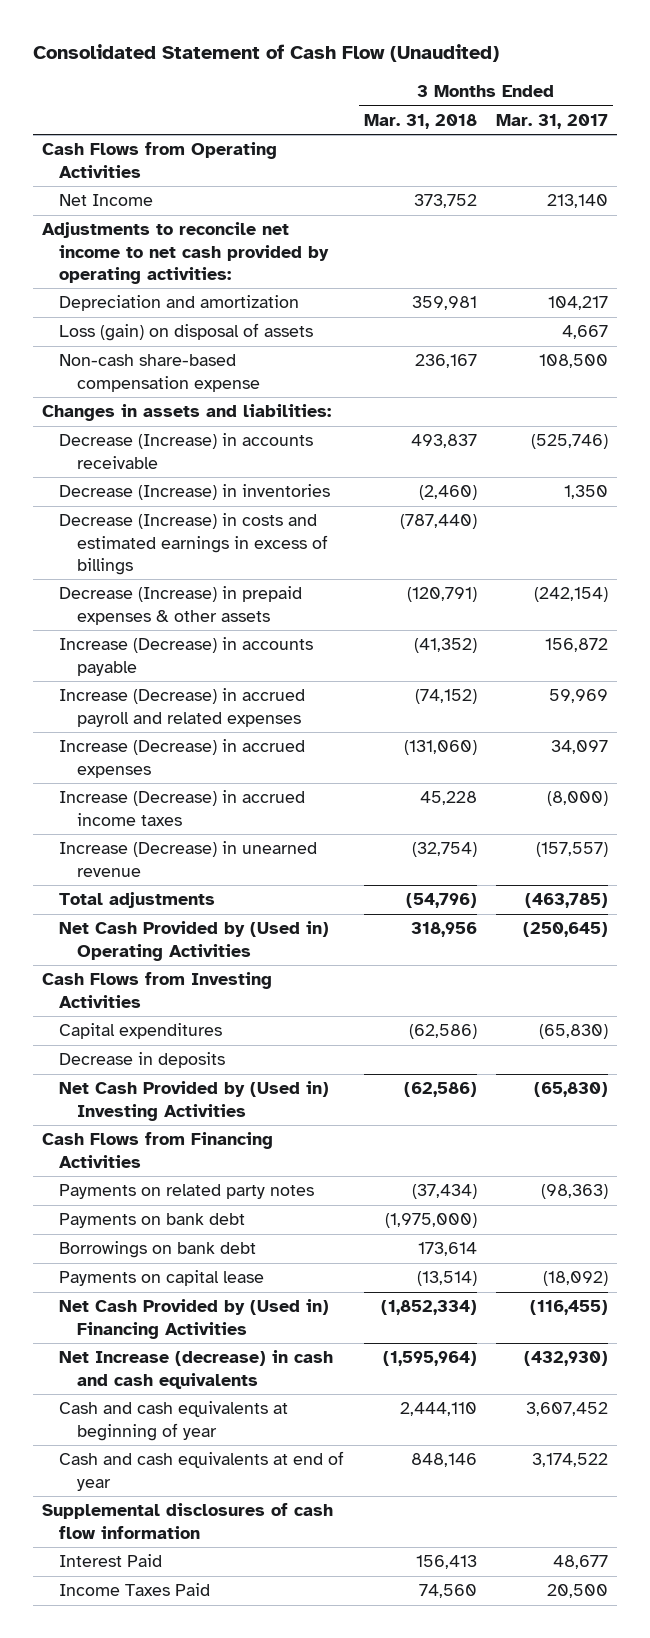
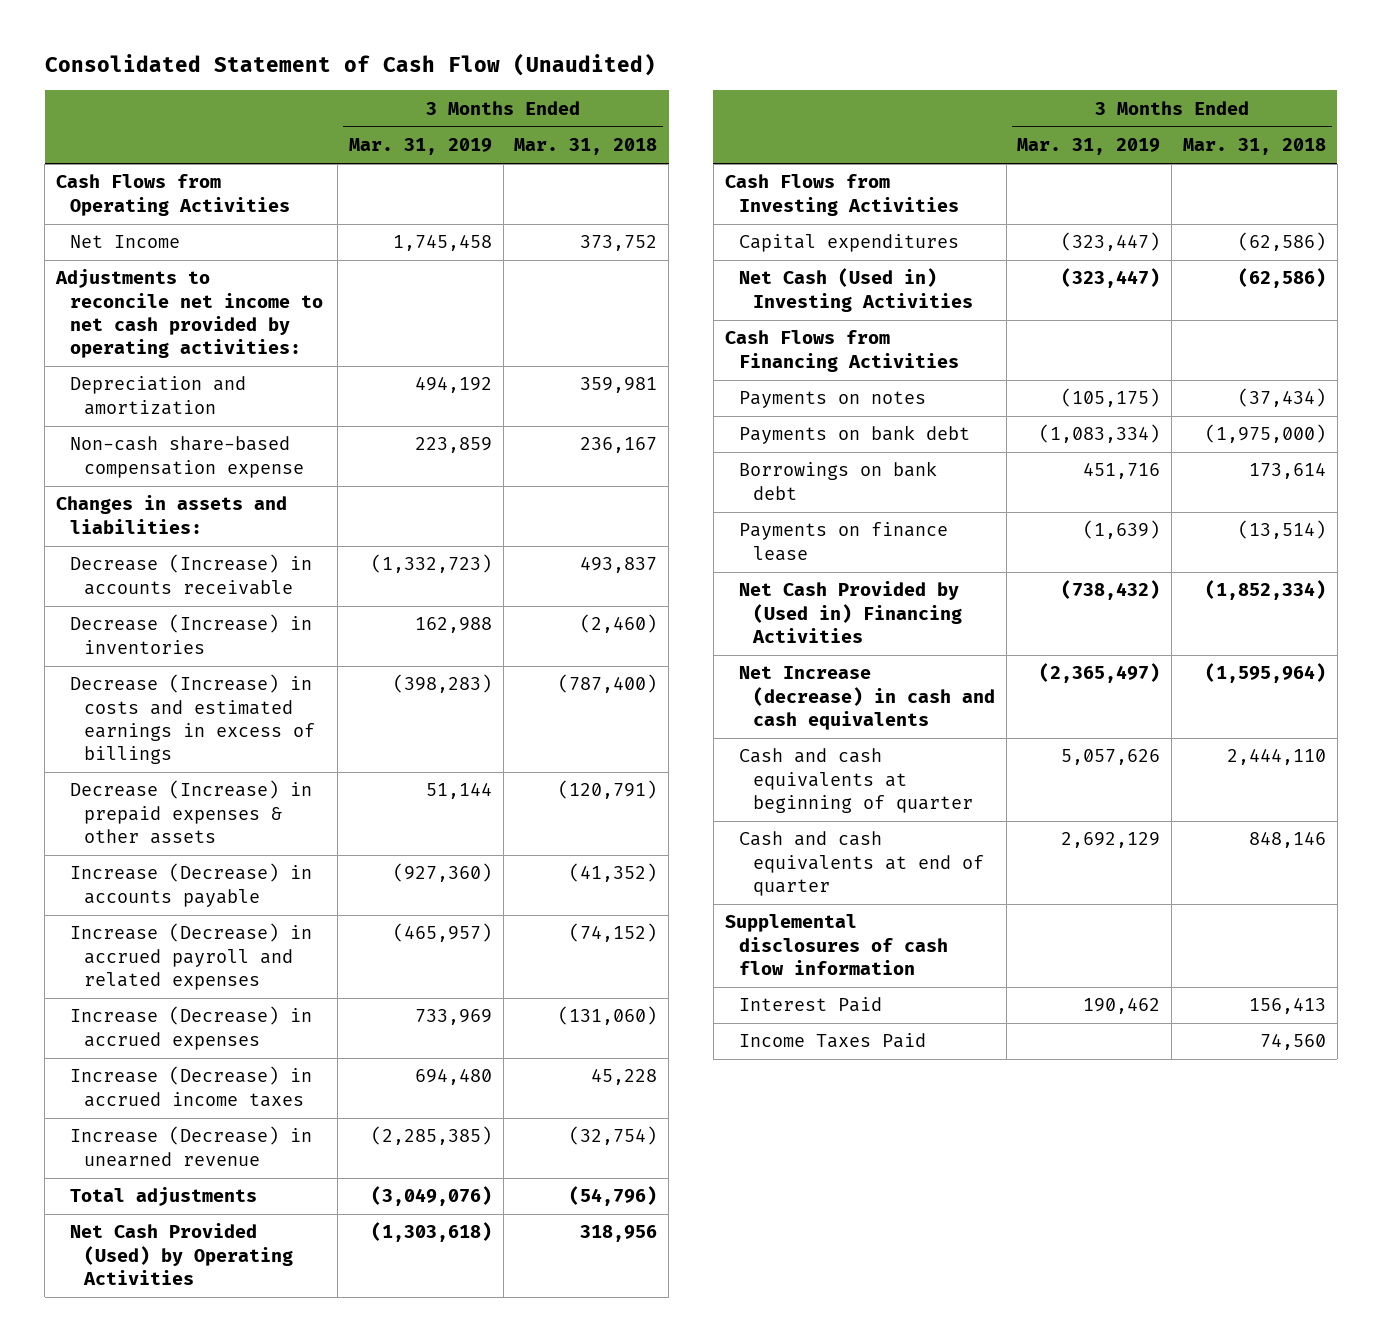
- | 3 Months Ended Mar. 31, 2018 | 3 Months Ended Mar. 31, 2017
+ | 3 Months Ended Mar. 31, 2019 | 3 Months Ended Mar. 31, 2018
- Loss (gain) on disposal of assets | | 4,667
- Decrease (Increase) in costs and estimated earnings in excess of billings | (787,440) |
+ Decrease (Increase) in costs and estimated earnings in excess of billings | (398,283) | (787,400)
- Net Cash Provided by (Used in) Operating Activities | 318,956 | (250,645)
+ Net Cash Provided (Used) by Operating Activities | (1,303,618) | 318,956
- Decrease in deposits
- Net Cash Provided by (Used in) Investing Activities | (62,586) | (65,830)
+ Net Cash (Used in) Investing Activities | (323,447) | (62,586)
- Payments on related party notes | (37,434) | (98,363)
+ Payments on notes | (105,175) | (37,434)
- Payments on capital lease | (13,514) | (18,092)
+ Payments on finance lease | (1,639) | (13,514)
- Cash and cash equivalents at beginning of year | 2,444,110 | 3,607,452
- Cash and cash equivalents at end of year | 848,146 | 3,174,522
+ Cash and cash equivalents at beginning of quarter | 5,057,626 | 2,444,110
+ Cash and cash equivalents at end of quarter | 2,692,129 | 848,146

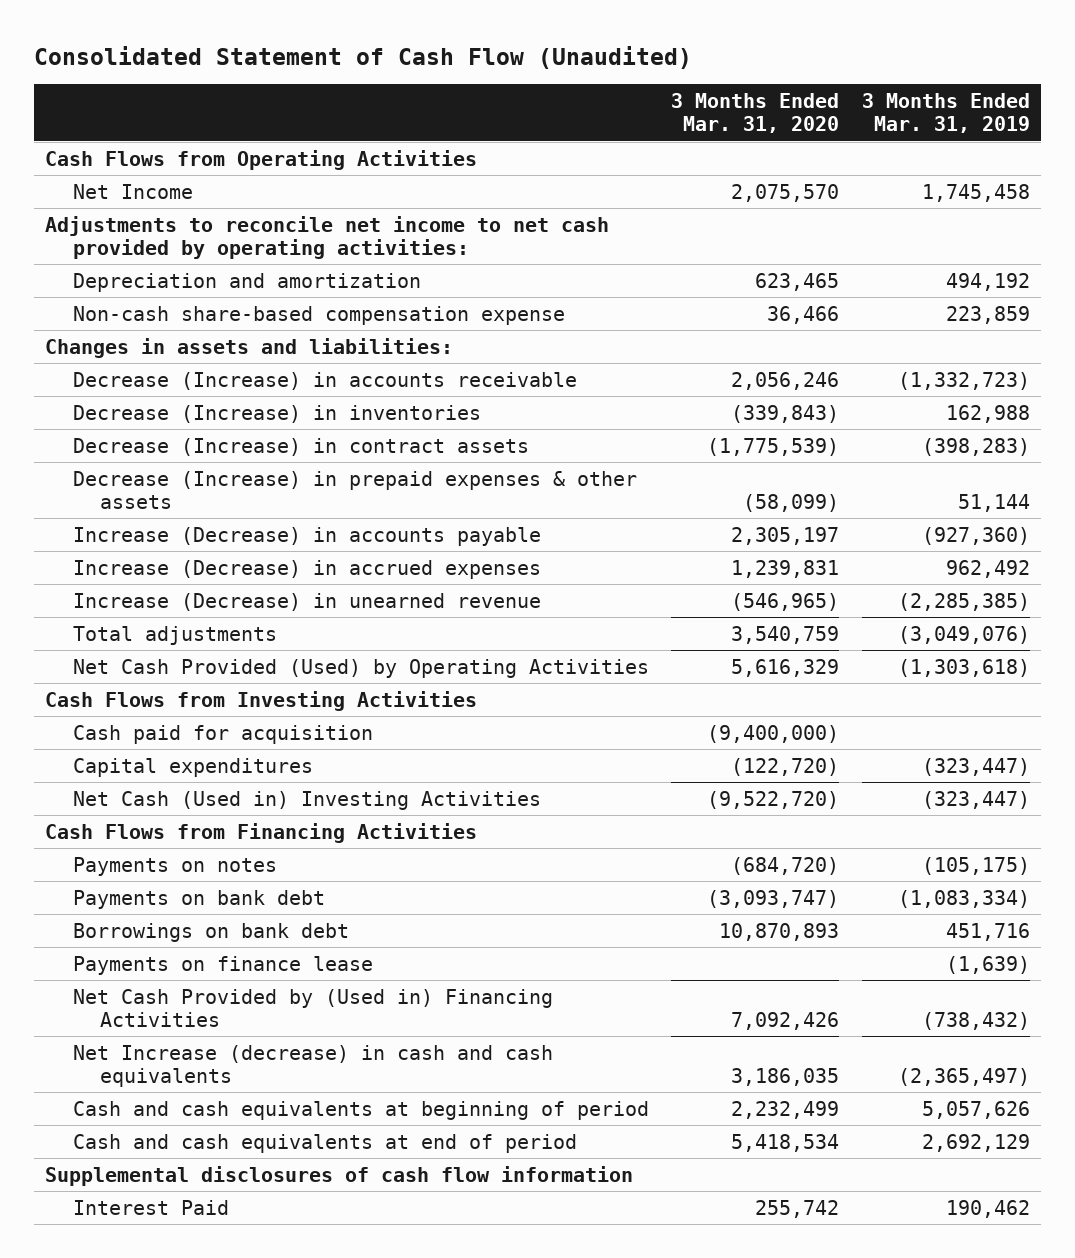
- | 3 Months Ended Mar. 31, 2019 | 3 Months Ended Mar. 31, 2018
+ | 3 Months Ended Mar. 31, 2020 | 3 Months Ended Mar. 31, 2019
- Decrease (Increase) in costs and estimated earnings in excess of billings | (398,283) | (787,400)
+ Decrease (Increase) in contract assets | (1,775,539) | (398,283)
- Increase (Decrease) in accrued payroll and related expenses | (465,957) | (74,152)
- Increase (Decrease) in accrued expenses | 733,969 | (131,060)
- Increase (Decrease) in accrued income taxes | 694,480 | 45,228
+ Increase (Decrease) in accrued expenses | 1,239,831 | 962,492
+ Cash paid for acquisition | (9,400,000) |
- Cash and cash equivalents at beginning of quarter | 5,057,626 | 2,444,110
- Cash and cash equivalents at end of quarter | 2,692,129 | 848,146
+ Cash and cash equivalents at beginning of period | 2,232,499 | 5,057,626
+ Cash and cash equivalents at end of period | 5,418,534 | 2,692,129
- Income Taxes Paid | | 74,560

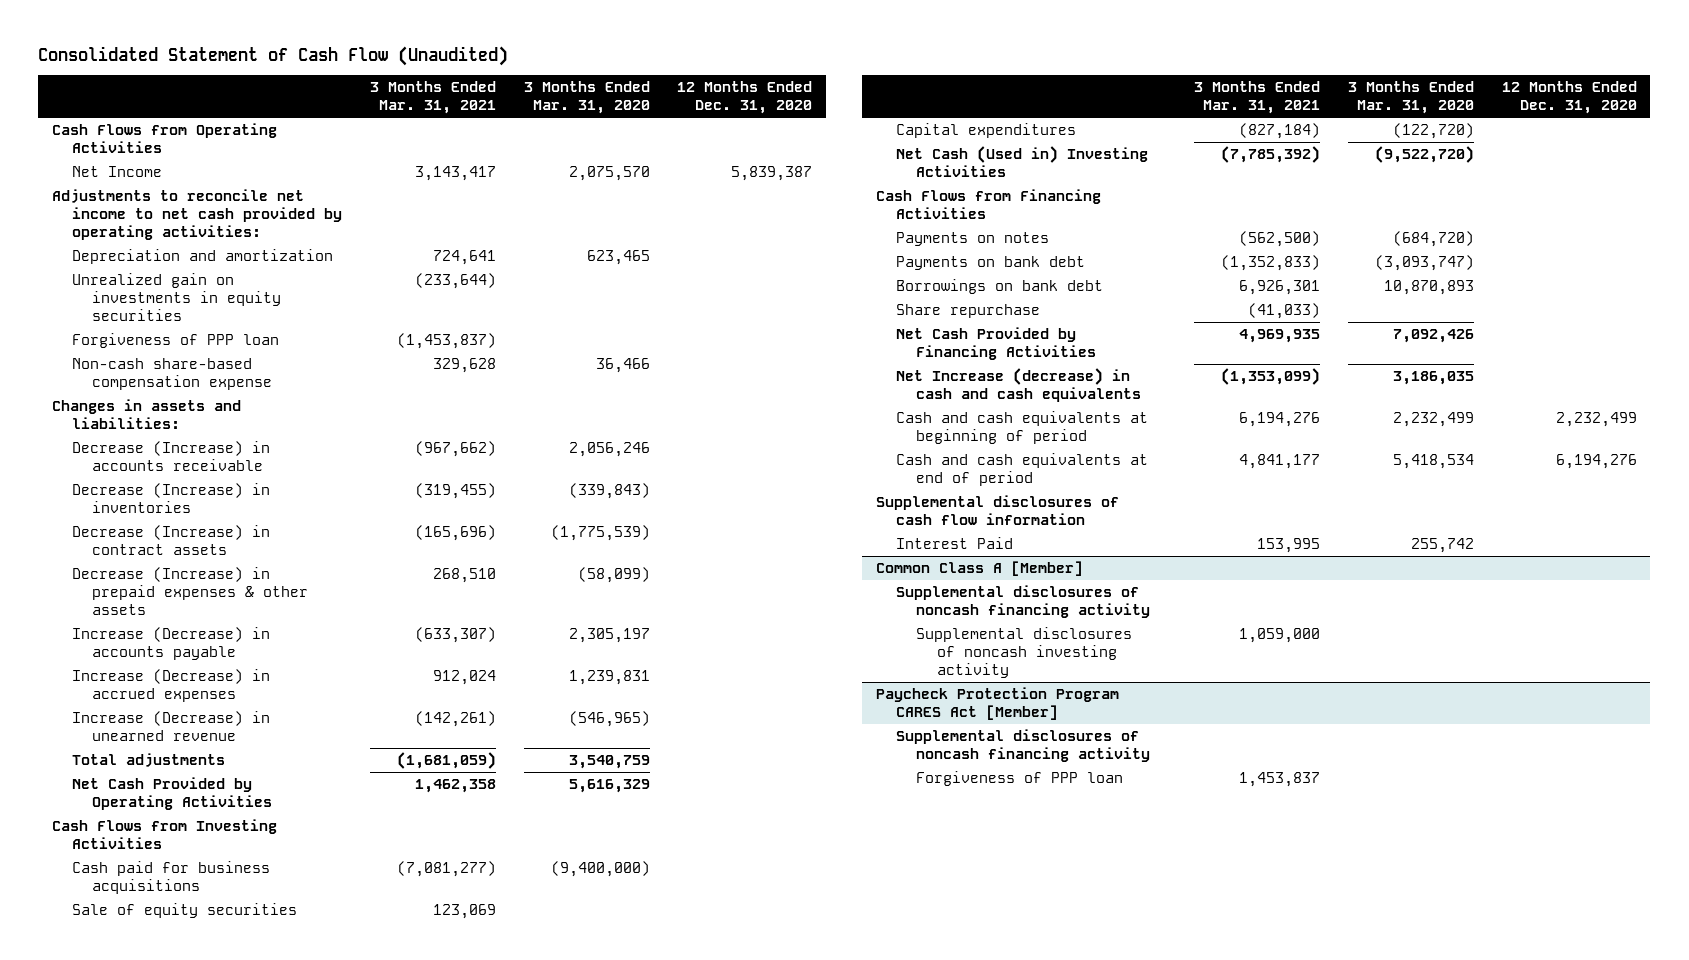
- | 3 Months Ended Mar. 31, 2020 | 3 Months Ended Mar. 31, 2019
+ | 3 Months Ended Mar. 31, 2021 | 3 Months Ended Mar. 31, 2020 | 12 Months Ended Dec. 31, 2020
+ Unrealized gain on investments in equity securities | (233,644) | |
+ Forgiveness of PPP loan | (1,453,837) | |
- Net Cash Provided (Used) by Operating Activities | 5,616,329 | (1,303,618)
+ Net Cash Provided by Operating Activities | 1,462,358 | 5,616,329 |
- Cash paid for acquisition | (9,400,000) |
+ Cash paid for business acquisitions | (7,081,277) | (9,400,000) |
+ Sale of equity securities | 123,069 | |
- Payments on finance lease | | (1,639)
- Net Cash Provided by (Used in) Financing Activities | 7,092,426 | (738,432)
+ Share repurchase | (41,033) | |
+ Net Cash Provided by Financing Activities | 4,969,935 | 7,092,426 |
+ Common Class A [Member]
+ Supplemental disclosures of noncash financing activity
+ Supplemental disclosures of noncash investing activity | 1,059,000 | |
+ Paycheck Protection Program CARES Act [Member]
+ Supplemental disclosures of noncash financing activity
+ Forgiveness of PPP loan | 1,453,837 | |

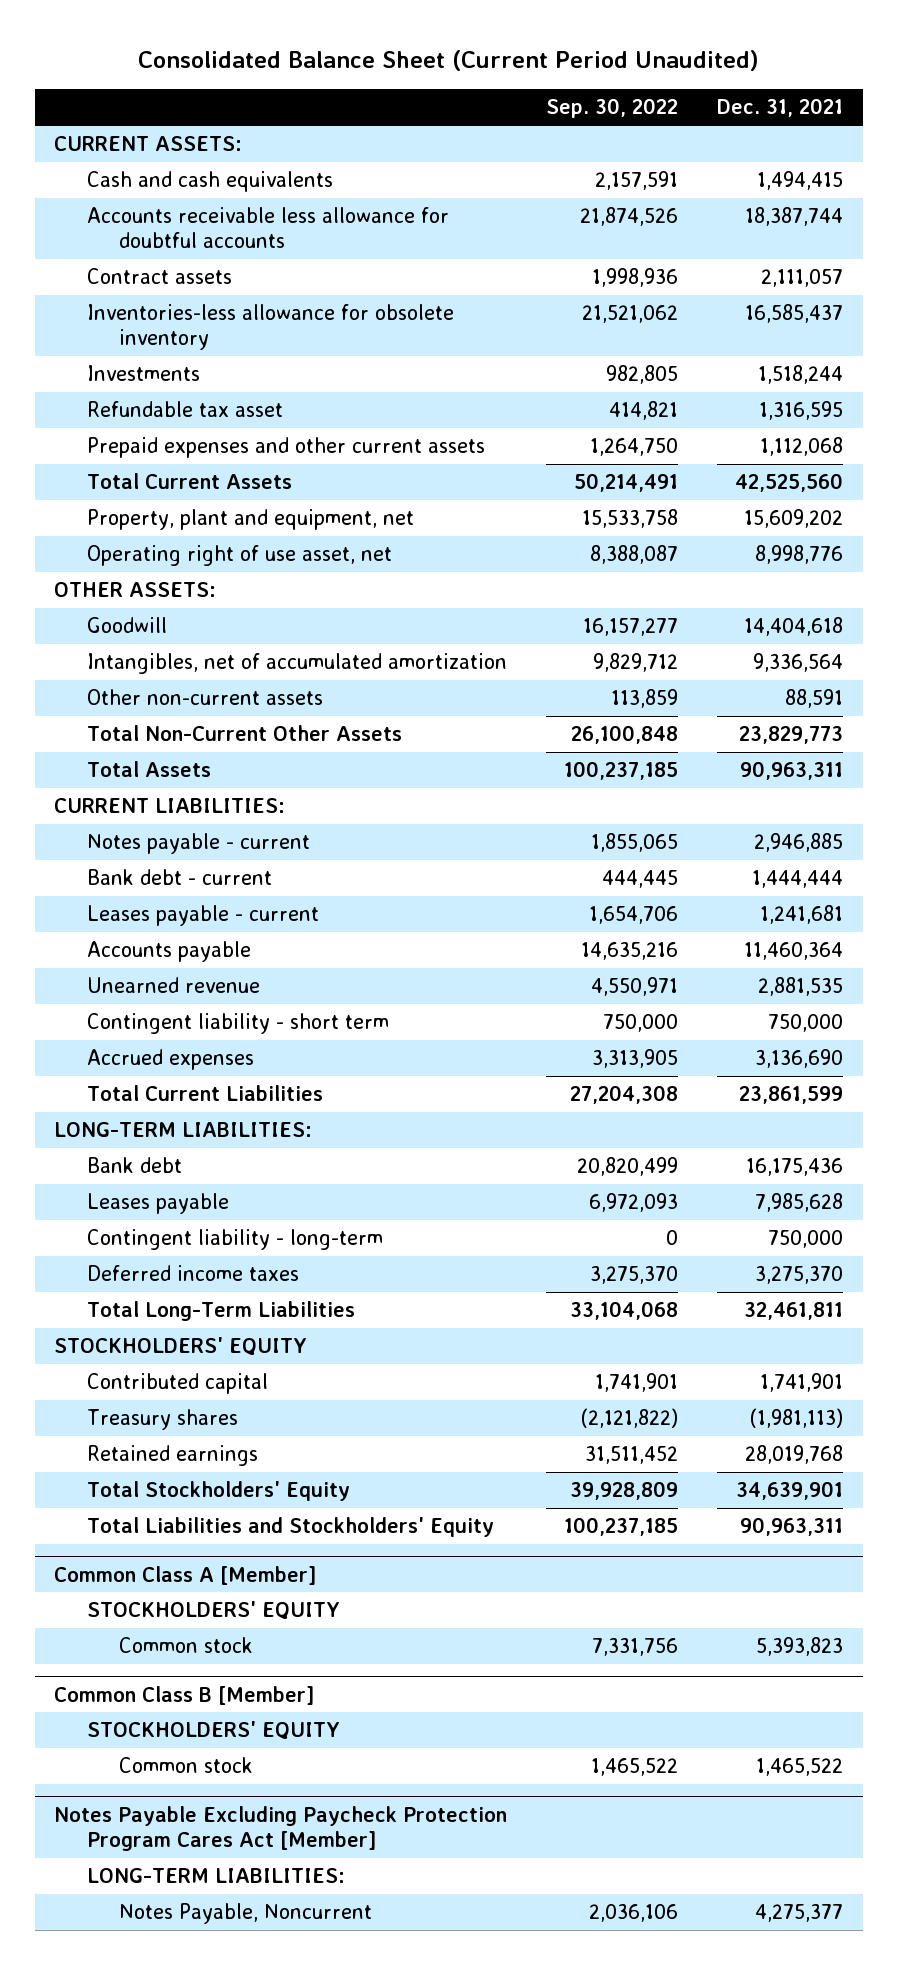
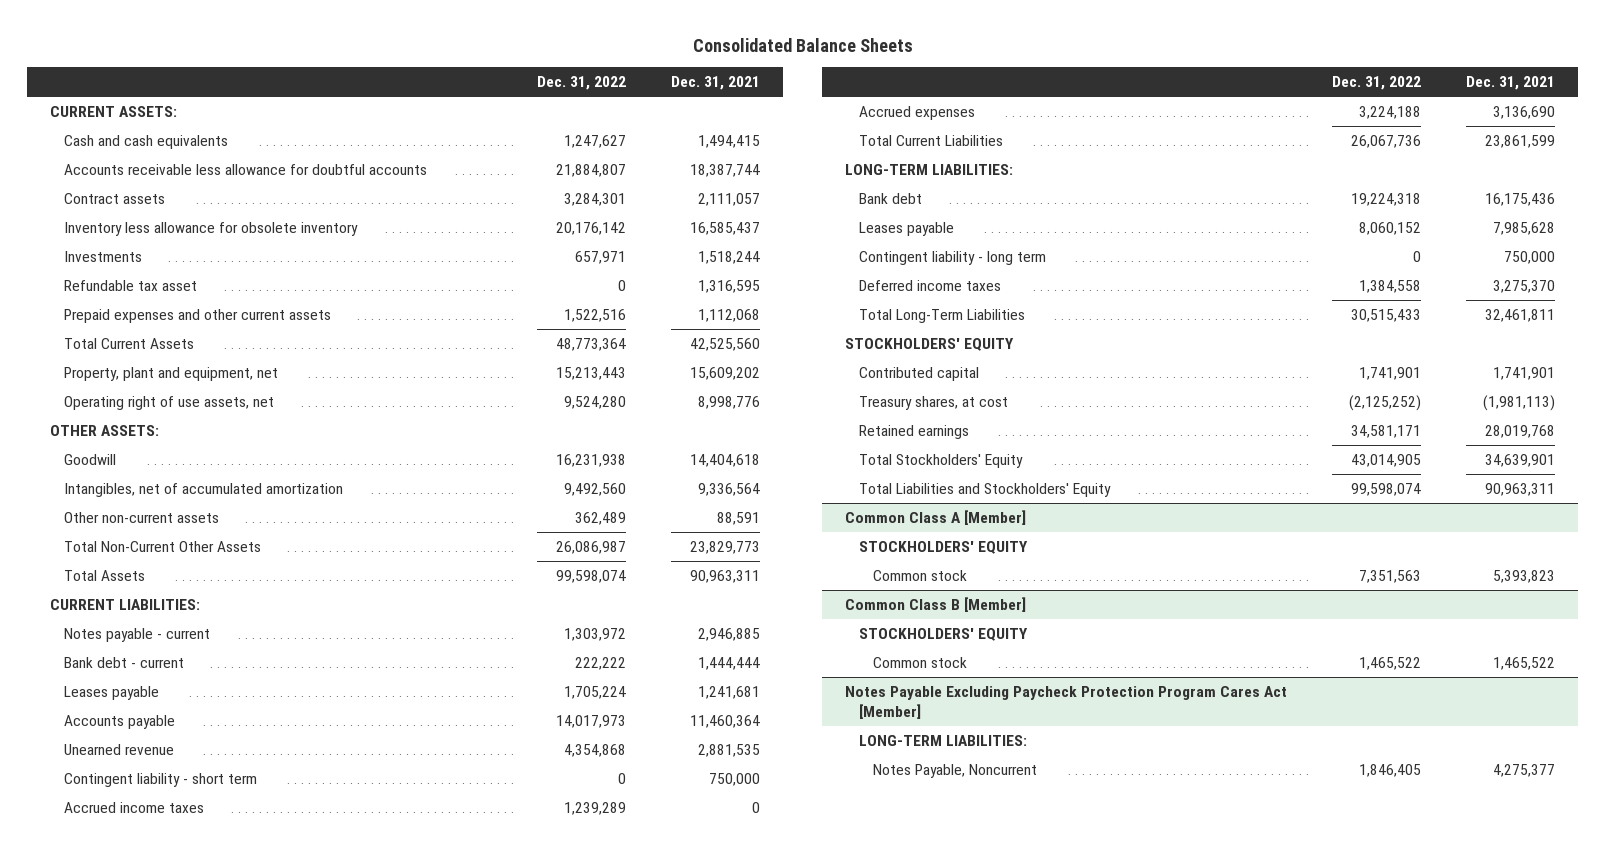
- Consolidated Balance Sheet (Current Period Unaudited)
+ Consolidated Balance Sheets
- | Sep. 30, 2022 | Dec. 31, 2021
+ | Dec. 31, 2022 | Dec. 31, 2021
- Inventories-less allowance for obsolete inventory | 21,521,062 | 16,585,437
+ Inventory less allowance for obsolete inventory | 20,176,142 | 16,585,437
- Operating right of use asset, net | 8,388,087 | 8,998,776
+ Operating right of use assets, net | 9,524,280 | 8,998,776
- Leases payable - current | 1,654,706 | 1,241,681
+ Leases payable | 1,705,224 | 1,241,681
+ Accrued income taxes | 1,239,289 | 0
- Contingent liability - long-term | 0 | 750,000
+ Contingent liability - long term | 0 | 750,000
- Treasury shares | (2,121,822) | (1,981,113)
+ Treasury shares, at cost | (2,125,252) | (1,981,113)

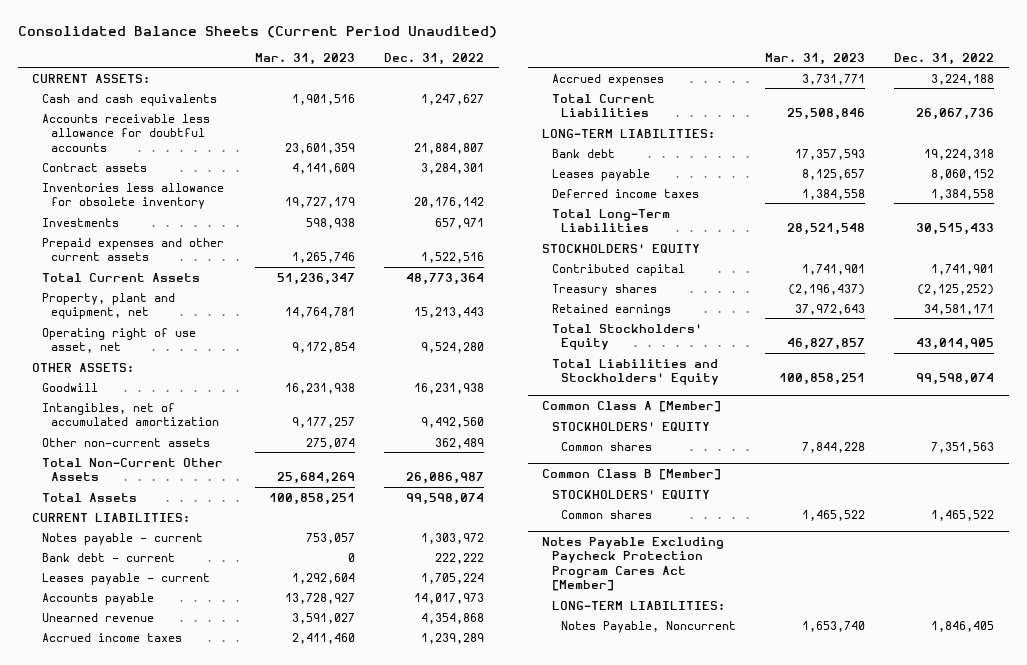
- Consolidated Balance Sheets
+ Consolidated Balance Sheets (Current Period Unaudited)
- | Dec. 31, 2022 | Dec. 31, 2021
+ | Mar. 31, 2023 | Dec. 31, 2022
- Inventory less allowance for obsolete inventory | 20,176,142 | 16,585,437
+ Inventories less allowance for obsolete inventory | 19,727,179 | 20,176,142
- Refundable tax asset | 0 | 1,316,595
- Operating right of use assets, net | 9,524,280 | 8,998,776
+ Operating right of use asset, net | 9,172,854 | 9,524,280
- Leases payable | 1,705,224 | 1,241,681
+ Leases payable - current | 1,292,604 | 1,705,224
- Contingent liability - short term | 0 | 750,000
- Contingent liability - long term | 0 | 750,000
- Treasury shares, at cost | (2,125,252) | (1,981,113)
+ Treasury shares | (2,196,437) | (2,125,252)
@ Common Class A [Member]
- Common stock | 7,351,563 | 5,393,823
+ Common shares | 7,844,228 | 7,351,563
@ Common Class B [Member]
- Common stock | 1,465,522 | 1,465,522
+ Common shares | 1,465,522 | 1,465,522

